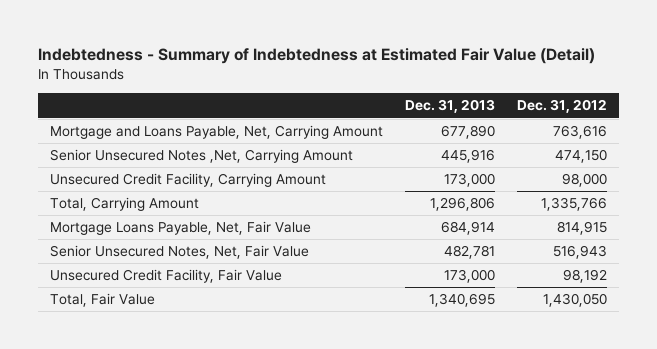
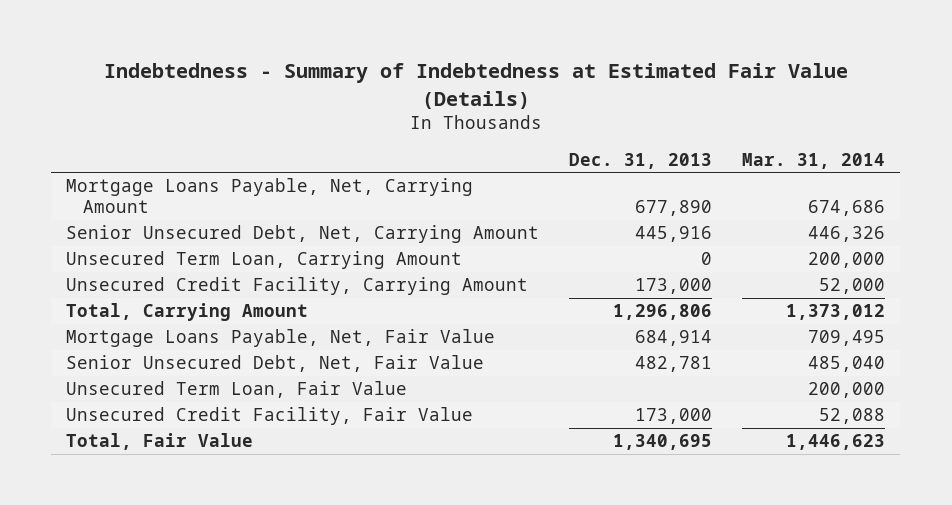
- Indebtedness - Summary of Indebtedness at Estimated Fair Value (Detail)
+ Indebtedness - Summary of Indebtedness at Estimated Fair Value (Details)
- | Dec. 31, 2013 | Dec. 31, 2012
+ | Dec. 31, 2013 | Mar. 31, 2014
- Mortgage and Loans Payable, Net, Carrying Amount | 677,890 | 763,616
- Senior Unsecured Notes ,Net, Carrying Amount | 445,916 | 474,150
+ Mortgage Loans Payable, Net, Carrying Amount | 677,890 | 674,686
+ Senior Unsecured Debt, Net, Carrying Amount | 445,916 | 446,326
+ Unsecured Term Loan, Carrying Amount | 0 | 200,000
- Senior Unsecured Notes, Net, Fair Value | 482,781 | 516,943
+ Senior Unsecured Debt, Net, Fair Value | 482,781 | 485,040
+ Unsecured Term Loan, Fair Value | | 200,000

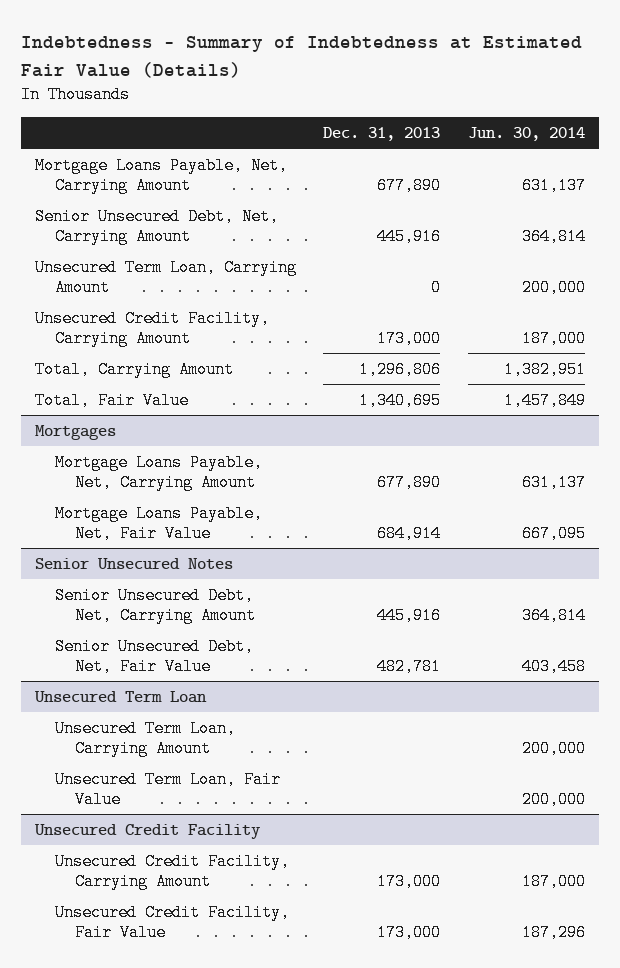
- | Dec. 31, 2013 | Mar. 31, 2014
+ | Dec. 31, 2013 | Jun. 30, 2014
moved up: Total, Fair Value | 1,340,695 | 1,457,849
+ Mortgages
+ Mortgage Loans Payable, Net, Carrying Amount | 677,890 | 631,137
+ Senior Unsecured Notes
+ Senior Unsecured Debt, Net, Carrying Amount | 445,916 | 364,814
+ Unsecured Term Loan
+ Unsecured Term Loan, Carrying Amount | | 200,000
+ Unsecured Credit Facility
+ Unsecured Credit Facility, Carrying Amount | 173,000 | 187,000

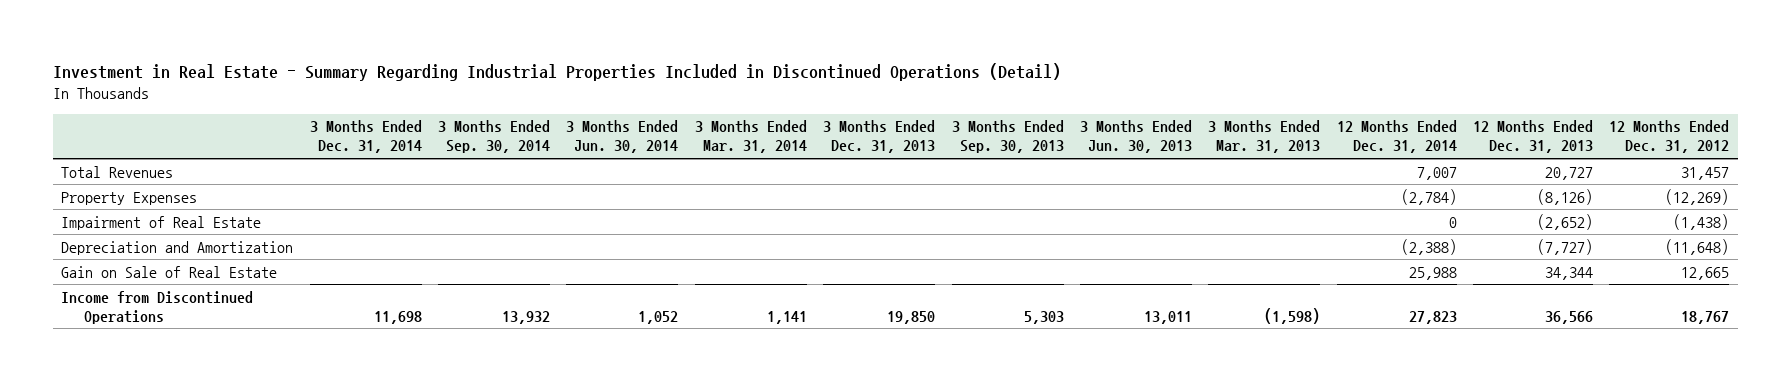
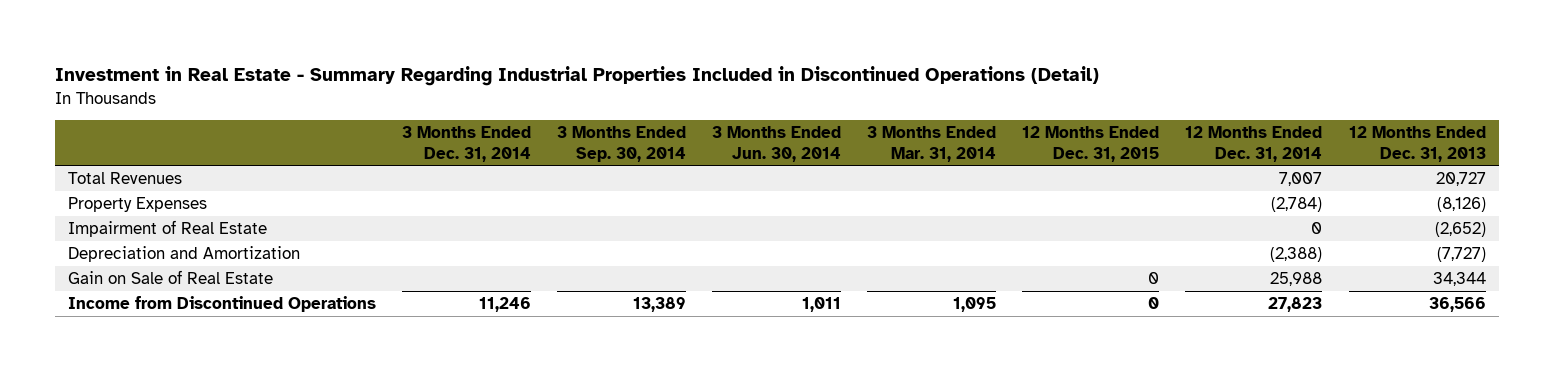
- | 3 Months Ended Dec. 31, 2014 | 3 Months Ended Sep. 30, 2014 | 3 Months Ended Jun. 30, 2014 | 3 Months Ended Mar. 31, 2014 | 3 Months Ended Dec. 31, 2013 | 3 Months Ended Sep. 30, 2013 | 3 Months Ended Jun. 30, 2013 | 3 Months Ended Mar. 31, 2013 | 12 Months Ended Dec. 31, 2014 | 12 Months Ended Dec. 31, 2013 | 12 Months Ended Dec. 31, 2012
+ | 3 Months Ended Dec. 31, 2014 | 3 Months Ended Sep. 30, 2014 | 3 Months Ended Jun. 30, 2014 | 3 Months Ended Mar. 31, 2014 | 12 Months Ended Dec. 31, 2015 | 12 Months Ended Dec. 31, 2014 | 12 Months Ended Dec. 31, 2013
- Income from Discontinued Operations | 11,698 | 13,932 | 1,052 | 1,141 | 19,850 | 5,303 | 13,011 | (1,598) | 27,823 | 36,566 | 18,767
+ Income from Discontinued Operations | 11,246 | 13,389 | 1,011 | 1,095 | 0 | 27,823 | 36,566

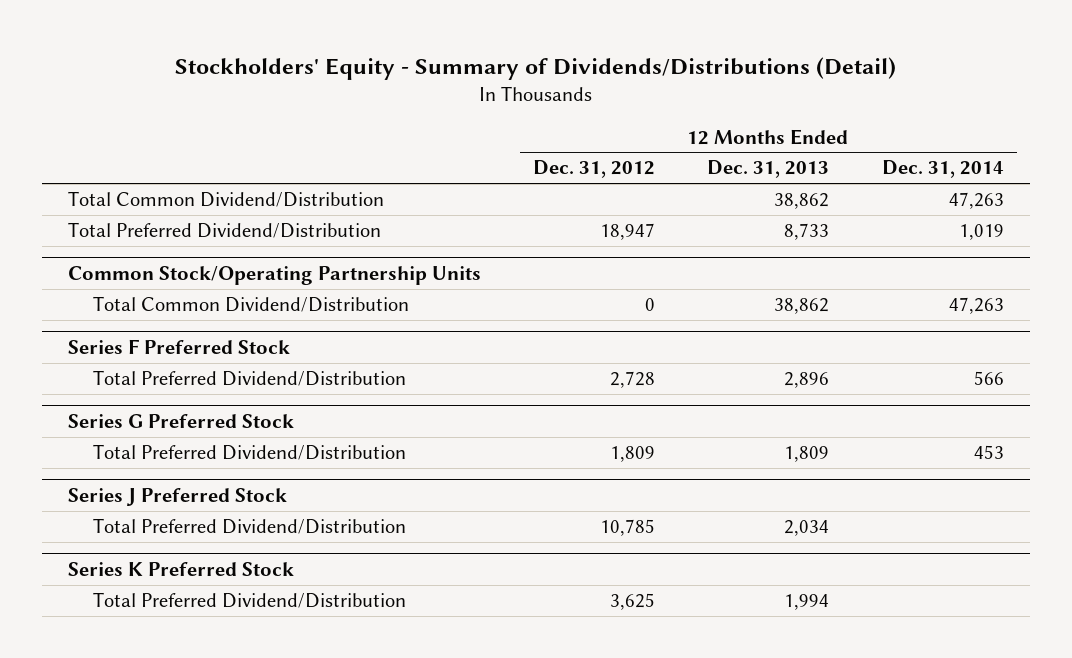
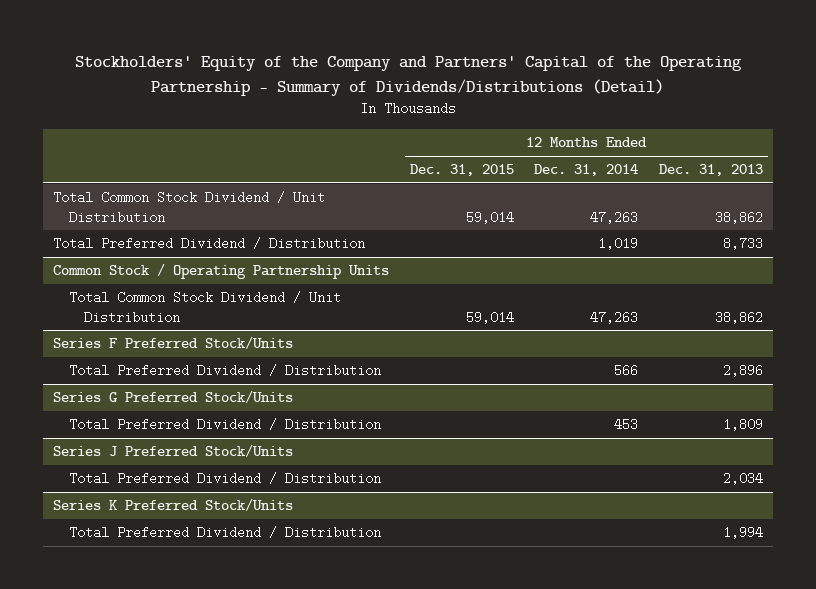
- Stockholders' Equity - Summary of Dividends/Distributions (Detail)
+ Stockholders' Equity of the Company and Partners' Capital of the Operating Partnership - Summary of Dividends/Distributions (Detail)
- | 12 Months Ended Dec. 31, 2012 | 12 Months Ended Dec. 31, 2013 | 12 Months Ended Dec. 31, 2014
+ | 12 Months Ended Dec. 31, 2015 | 12 Months Ended Dec. 31, 2014 | 12 Months Ended Dec. 31, 2013
- Total Common Dividend/Distribution | | 38,862 | 47,263
- Total Preferred Dividend/Distribution | 18,947 | 8,733 | 1,019
- Common Stock/Operating Partnership Units
- Total Common Dividend/Distribution | 0 | 38,862 | 47,263
- Series F Preferred Stock
- Total Preferred Dividend/Distribution | 2,728 | 2,896 | 566
- Series G Preferred Stock
- Total Preferred Dividend/Distribution | 1,809 | 1,809 | 453
- Series J Preferred Stock
- Total Preferred Dividend/Distribution | 10,785 | 2,034 |
- Series K Preferred Stock
- Total Preferred Dividend/Distribution | 3,625 | 1,994 |
+ Total Common Stock Dividend / Unit Distribution | 59,014 | 47,263 | 38,862
+ Total Preferred Dividend / Distribution | | 1,019 | 8,733
+ Common Stock / Operating Partnership Units
+ Total Common Stock Dividend / Unit Distribution | 59,014 | 47,263 | 38,862
+ Series F Preferred Stock/Units
+ Total Preferred Dividend / Distribution | | 566 | 2,896
+ Series G Preferred Stock/Units
+ Total Preferred Dividend / Distribution | | 453 | 1,809
+ Series J Preferred Stock/Units
+ Total Preferred Dividend / Distribution | | | 2,034
+ Series K Preferred Stock/Units
+ Total Preferred Dividend / Distribution | | | 1,994

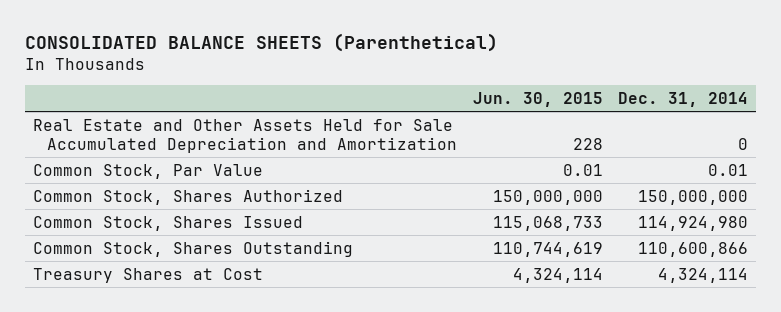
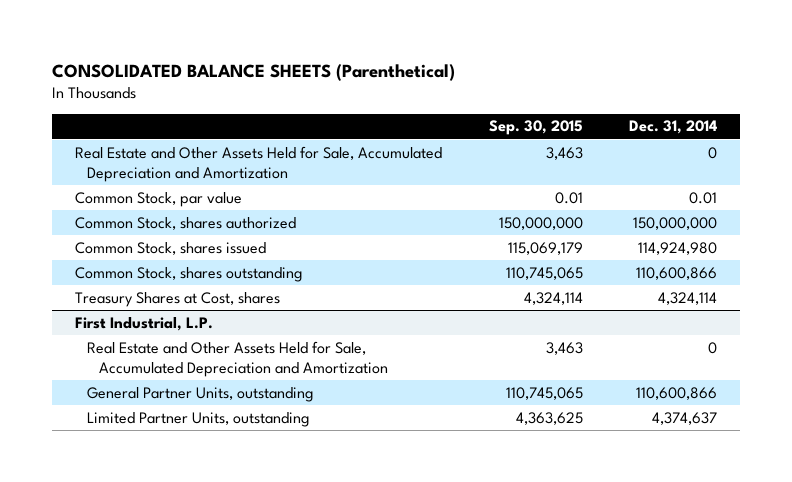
- | Jun. 30, 2015 | Dec. 31, 2014
+ | Sep. 30, 2015 | Dec. 31, 2014
- Real Estate and Other Assets Held for Sale Accumulated Depreciation and Amortization | 228 | 0
- Common Stock, Par Value | 0.01 | 0.01
- Common Stock, Shares Authorized | 150,000,000 | 150,000,000
- Common Stock, Shares Issued | 115,068,733 | 114,924,980
- Common Stock, Shares Outstanding | 110,744,619 | 110,600,866
- Treasury Shares at Cost | 4,324,114 | 4,324,114
+ Real Estate and Other Assets Held for Sale, Accumulated Depreciation and Amortization | 3,463 | 0
+ Common Stock, par value | 0.01 | 0.01
+ Common Stock, shares authorized | 150,000,000 | 150,000,000
+ Common Stock, shares issued | 115,069,179 | 114,924,980
+ Common Stock, shares outstanding | 110,745,065 | 110,600,866
+ Treasury Shares at Cost, shares | 4,324,114 | 4,324,114
+ First Industrial, L.P.
+ Real Estate and Other Assets Held for Sale, Accumulated Depreciation and Amortization | 3,463 | 0
+ General Partner Units, outstanding | 110,745,065 | 110,600,866
+ Limited Partner Units, outstanding | 4,363,625 | 4,374,637

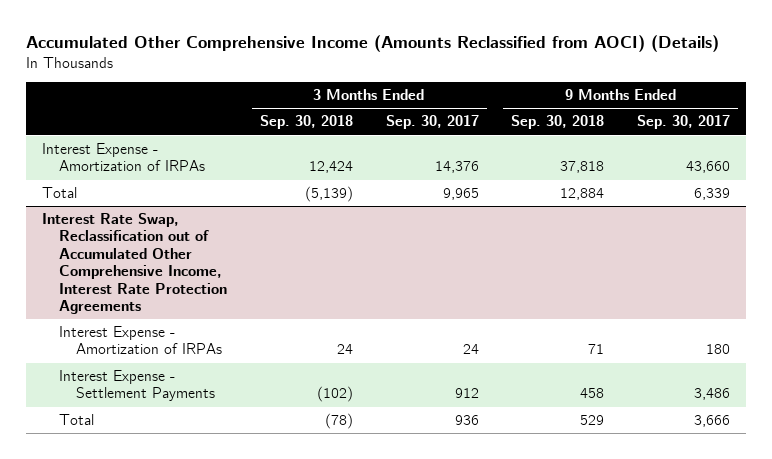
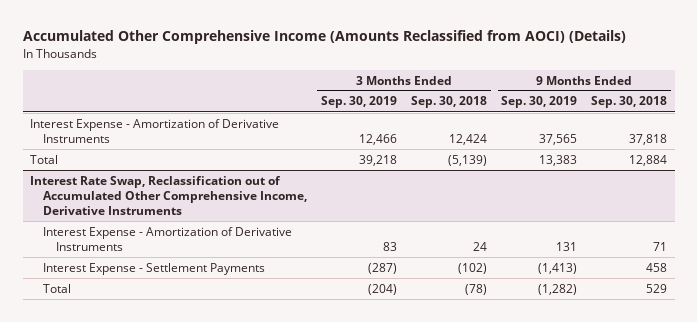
- | 3 Months Ended Sep. 30, 2018 | 3 Months Ended Sep. 30, 2017 | 9 Months Ended Sep. 30, 2018 | 9 Months Ended Sep. 30, 2017
+ | 3 Months Ended Sep. 30, 2019 | 3 Months Ended Sep. 30, 2018 | 9 Months Ended Sep. 30, 2019 | 9 Months Ended Sep. 30, 2018
- Interest Expense - Amortization of IRPAs | 12,424 | 14,376 | 37,818 | 43,660
+ Interest Expense - Amortization of Derivative Instruments | 12,466 | 12,424 | 37,565 | 37,818
- Interest Rate Swap, Reclassification out of Accumulated Other Comprehensive Income, Interest Rate Protection Agreements
- Interest Expense - Amortization of IRPAs | 24 | 24 | 71 | 180
+ Interest Rate Swap, Reclassification out of Accumulated Other Comprehensive Income, Derivative Instruments
+ Interest Expense - Amortization of Derivative Instruments | 83 | 24 | 131 | 71

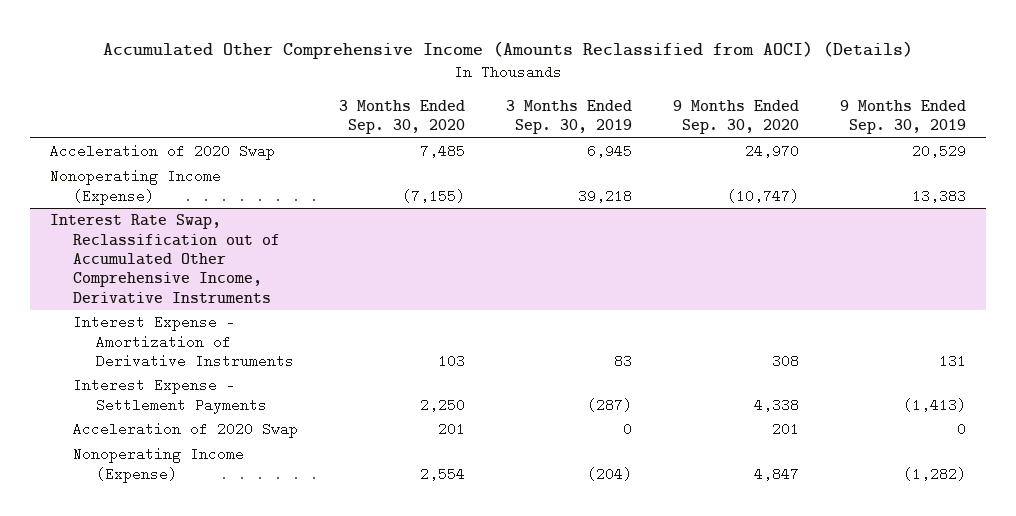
- | 3 Months Ended Sep. 30, 2019 | 3 Months Ended Sep. 30, 2018 | 9 Months Ended Sep. 30, 2019 | 9 Months Ended Sep. 30, 2018
+ | 3 Months Ended Sep. 30, 2020 | 3 Months Ended Sep. 30, 2019 | 9 Months Ended Sep. 30, 2020 | 9 Months Ended Sep. 30, 2019
- Interest Expense - Amortization of Derivative Instruments | 12,466 | 12,424 | 37,565 | 37,818
- Total | 39,218 | (5,139) | 13,383 | 12,884
+ Acceleration of 2020 Swap | 7,485 | 6,945 | 24,970 | 20,529
+ Nonoperating Income (Expense) | (7,155) | 39,218 | (10,747) | 13,383
@ Interest Rate Swap, Reclassification out of Accumulated Other Comprehensive Income, Derivative Instruments
- Total | (204) | (78) | (1,282) | 529
+ Acceleration of 2020 Swap | 201 | 0 | 201 | 0
+ Nonoperating Income (Expense) | 2,554 | (204) | 4,847 | (1,282)

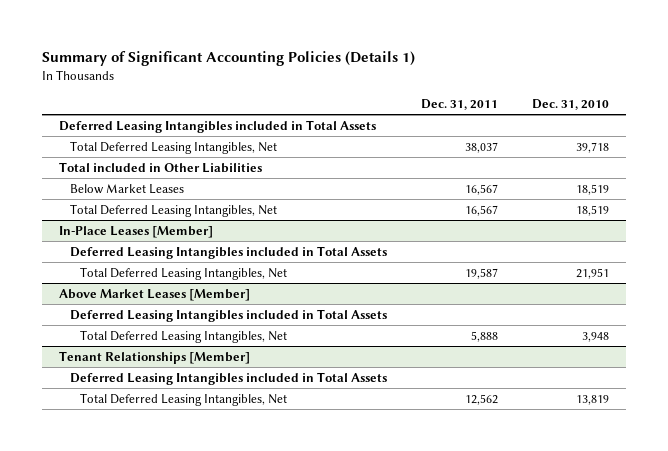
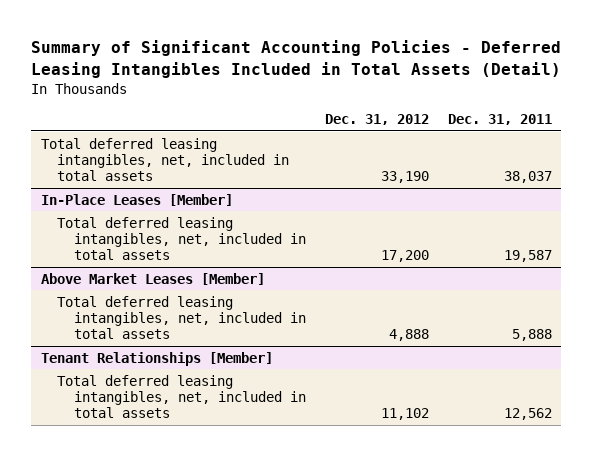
- Summary of Significant Accounting Policies (Details 1)
+ Summary of Significant Accounting Policies - Deferred Leasing Intangibles Included in Total Assets (Detail)
- | Dec. 31, 2011 | Dec. 31, 2010
+ | Dec. 31, 2012 | Dec. 31, 2011
- Deferred Leasing Intangibles included in Total Assets
- Total Deferred Leasing Intangibles, Net | 38,037 | 39,718
- Total included in Other Liabilities
- Below Market Leases | 16,567 | 18,519
- Total Deferred Leasing Intangibles, Net | 16,567 | 18,519
+ Total deferred leasing intangibles, net, included in total assets | 33,190 | 38,037
@ In-Place Leases [Member]
- Deferred Leasing Intangibles included in Total Assets
- Total Deferred Leasing Intangibles, Net | 19,587 | 21,951
+ Total deferred leasing intangibles, net, included in total assets | 17,200 | 19,587
@ Above Market Leases [Member]
- Deferred Leasing Intangibles included in Total Assets
- Total Deferred Leasing Intangibles, Net | 5,888 | 3,948
+ Total deferred leasing intangibles, net, included in total assets | 4,888 | 5,888
@ Tenant Relationships [Member]
- Deferred Leasing Intangibles included in Total Assets
- Total Deferred Leasing Intangibles, Net | 12,562 | 13,819
+ Total deferred leasing intangibles, net, included in total assets | 11,102 | 12,562

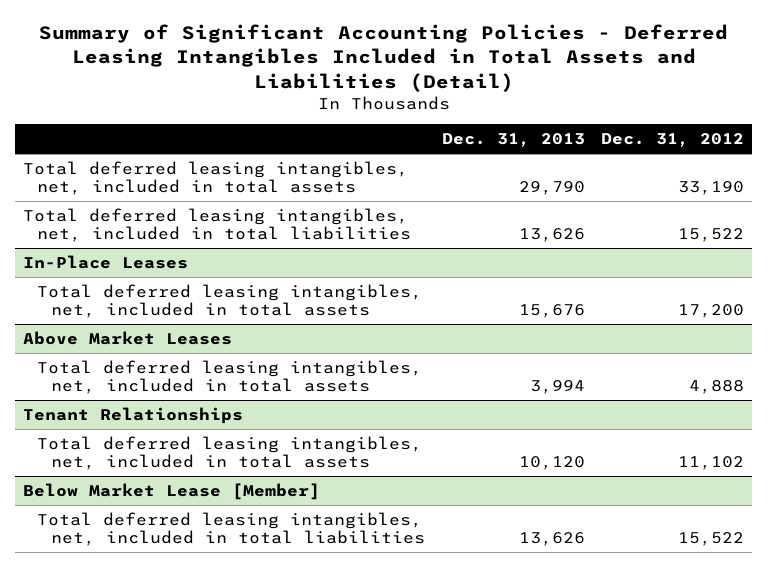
- Summary of Significant Accounting Policies - Deferred Leasing Intangibles Included in Total Assets (Detail)
+ Summary of Significant Accounting Policies - Deferred Leasing Intangibles Included in Total Assets and Liabilities (Detail)
- | Dec. 31, 2012 | Dec. 31, 2011
+ | Dec. 31, 2013 | Dec. 31, 2012
- In-Place Leases [Member]
+ Total deferred leasing intangibles, net, included in total liabilities | 13,626 | 15,522
+ In-Place Leases
- Above Market Leases [Member]
+ Above Market Leases
- Tenant Relationships [Member]
+ Tenant Relationships
+ Below Market Lease [Member]
+ Total deferred leasing intangibles, net, included in total liabilities | 13,626 | 15,522

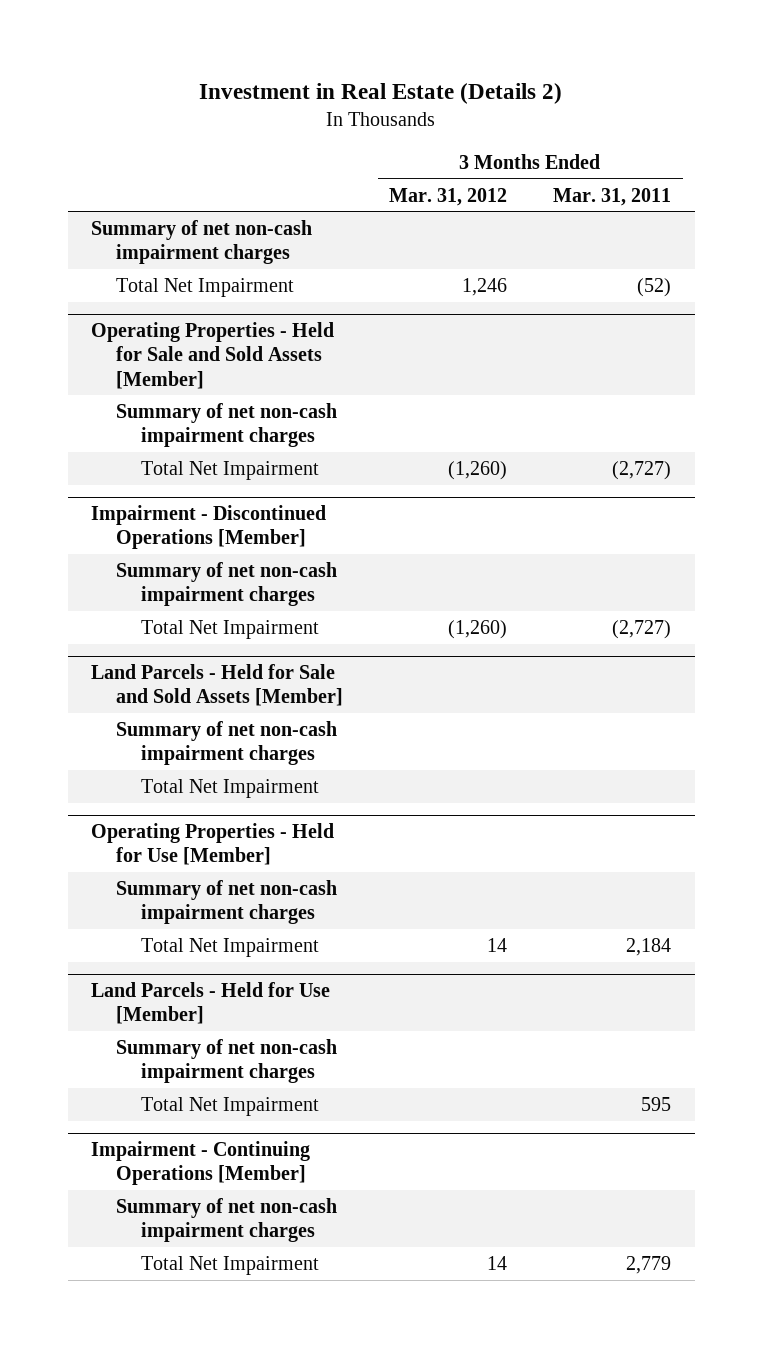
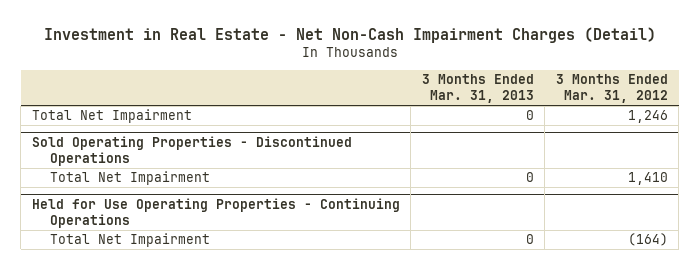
- Investment in Real Estate (Details 2)
+ Investment in Real Estate - Net Non-Cash Impairment Charges (Detail)
- | 3 Months Ended Mar. 31, 2012 | 3 Months Ended Mar. 31, 2011
+ | 3 Months Ended Mar. 31, 2013 | 3 Months Ended Mar. 31, 2012
- Summary of net non-cash impairment charges
- Operating Properties - Held for Sale and Sold Assets [Member]
- Summary of net non-cash impairment charges
- Total Net Impairment | (1,260) | (2,727)
- Impairment - Discontinued Operations [Member]
- Summary of net non-cash impairment charges
- Total Net Impairment | (1,260) | (2,727)
- Land Parcels - Held for Sale and Sold Assets [Member]
- Summary of net non-cash impairment charges
- Total Net Impairment
- Operating Properties - Held for Use [Member]
- Summary of net non-cash impairment charges
- Total Net Impairment | 14 | 2,184
- Land Parcels - Held for Use [Member]
- Summary of net non-cash impairment charges
- Total Net Impairment | | 595
- Impairment - Continuing Operations [Member]
- Summary of net non-cash impairment charges
- Total Net Impairment | 14 | 2,779
+ Sold Operating Properties - Discontinued Operations
+ Total Net Impairment | 0 | 1,410
+ Held for Use Operating Properties - Continuing Operations
+ Total Net Impairment | 0 | (164)

